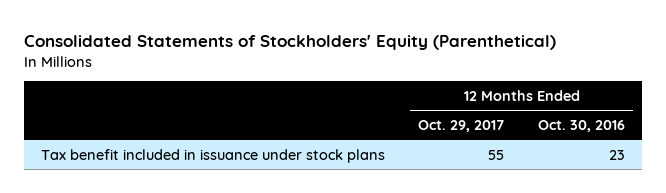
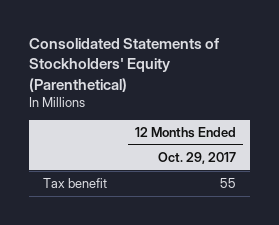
- | 12 Months Ended Oct. 29, 2017 | 12 Months Ended Oct. 30, 2016
+ | 12 Months Ended Oct. 29, 2017
- Tax benefit included in issuance under stock plans | 55 | 23
+ Tax benefit | 55

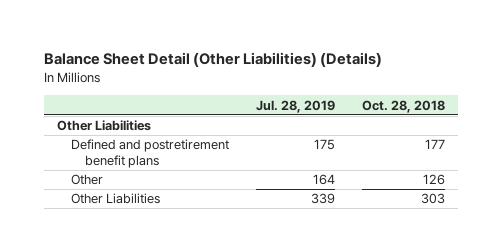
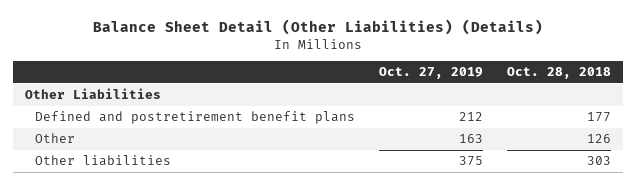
- | Jul. 28, 2019 | Oct. 28, 2018
+ | Oct. 27, 2019 | Oct. 28, 2018
- Other Liabilities | 339 | 303
+ Other liabilities | 375 | 303

